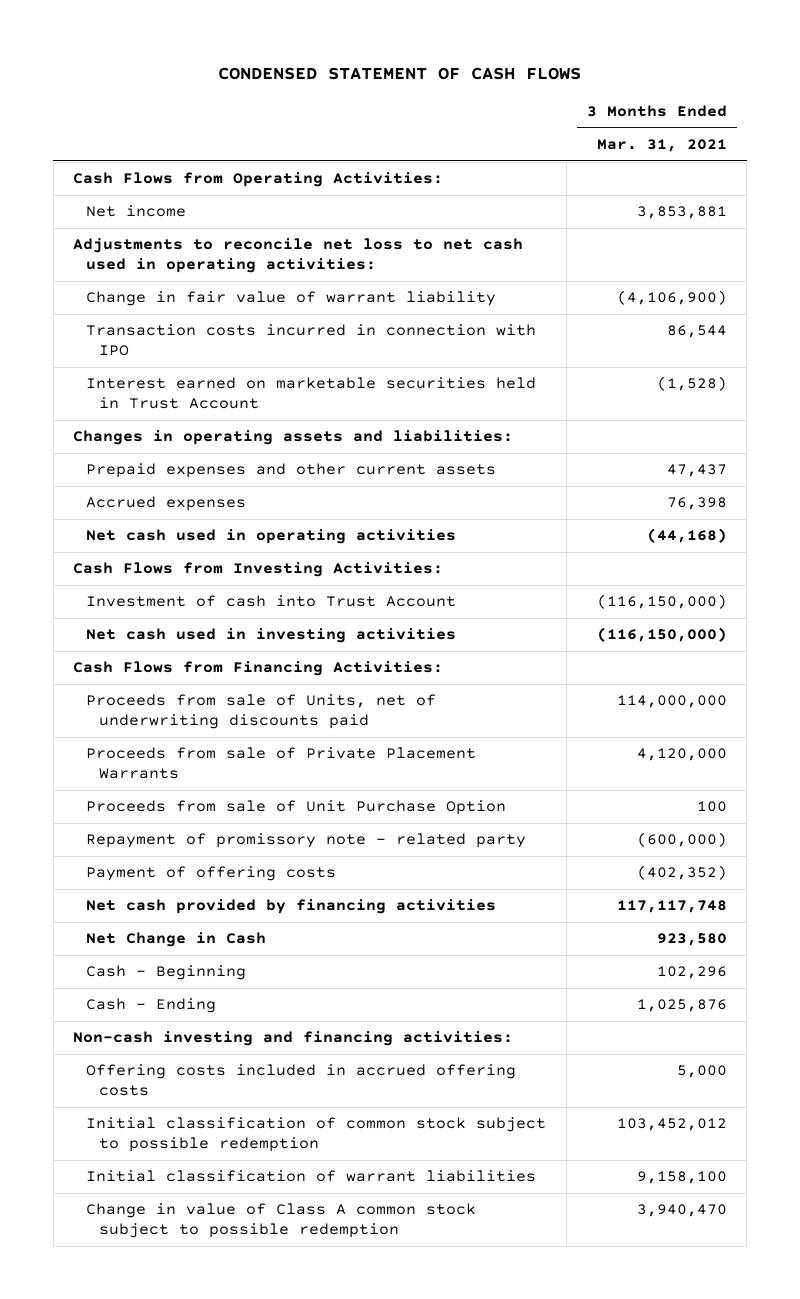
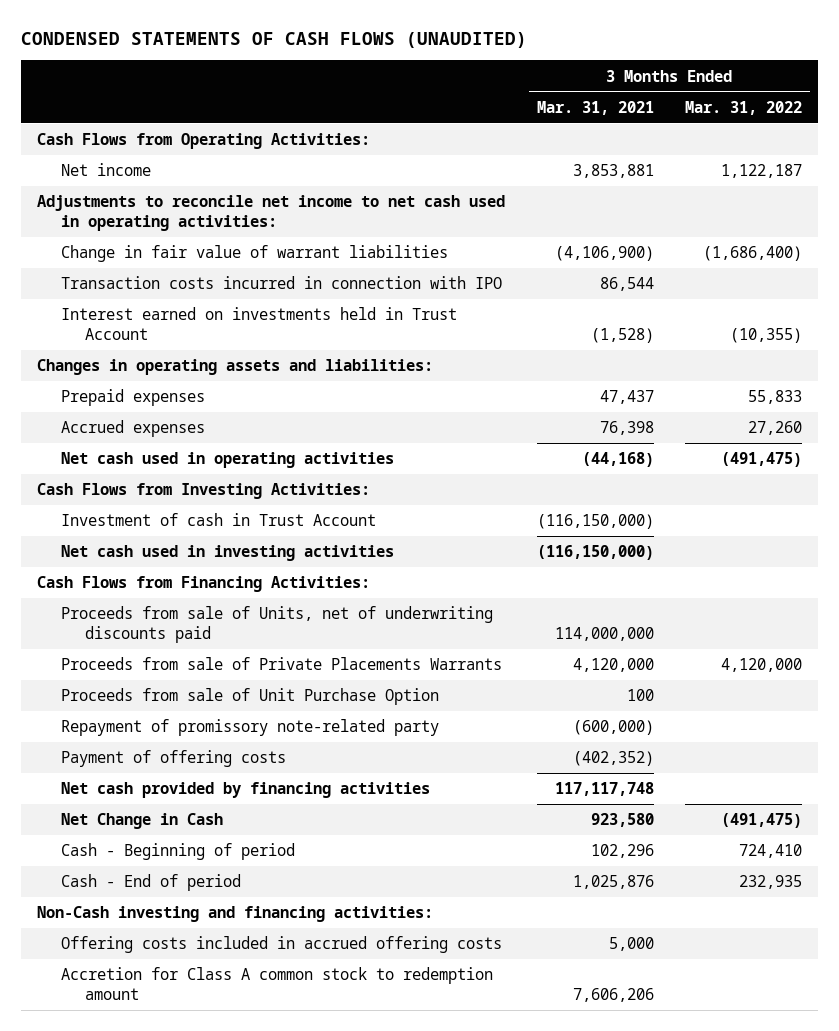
- CONDENSED STATEMENT OF CASH FLOWS
+ CONDENSED STATEMENTS OF CASH FLOWS (UNAUDITED)
- | 3 Months Ended Mar. 31, 2021
+ | 3 Months Ended Mar. 31, 2021 | 3 Months Ended Mar. 31, 2022
- Adjustments to reconcile net loss to net cash used in operating activities:
- Change in fair value of warrant liability | (4,106,900)
+ Adjustments to reconcile net income to net cash used in operating activities:
+ Change in fair value of warrant liabilities | (4,106,900) | (1,686,400)
- Interest earned on marketable securities held in Trust Account | (1,528)
+ Interest earned on investments held in Trust Account | (1,528) | (10,355)
- Prepaid expenses and other current assets | 47,437
+ Prepaid expenses | 47,437 | 55,833
- Investment of cash into Trust Account | (116,150,000)
+ Investment of cash in Trust Account | (116,150,000) |
- Proceeds from sale of Private Placement Warrants | 4,120,000
+ Proceeds from sale of Private Placements Warrants | 4,120,000 | 4,120,000
- Repayment of promissory note - related party | (600,000)
+ Repayment of promissory note-related party | (600,000) |
- Cash - Beginning | 102,296
- Cash - Ending | 1,025,876
- Non-cash investing and financing activities:
+ Cash - Beginning of period | 102,296 | 724,410
+ Cash - End of period | 1,025,876 | 232,935
+ Non-Cash investing and financing activities:
- Initial classification of common stock subject to possible redemption | 103,452,012
- Initial classification of warrant liabilities | 9,158,100
- Change in value of Class A common stock subject to possible redemption | 3,940,470
+ Accretion for Class A common stock to redemption amount | 7,606,206 |

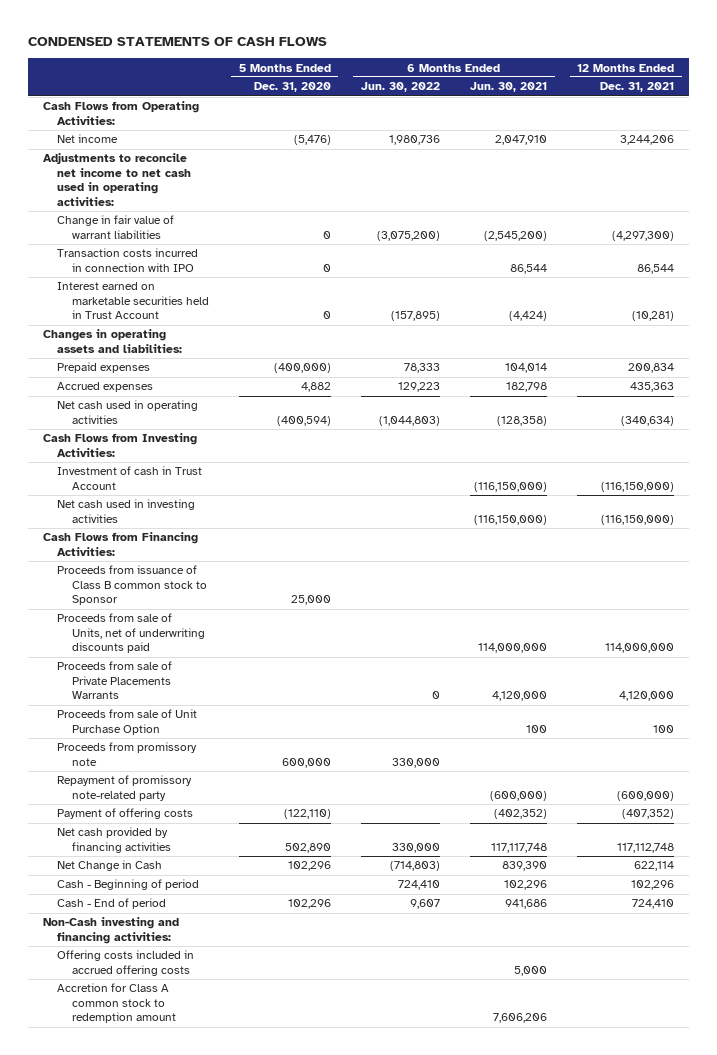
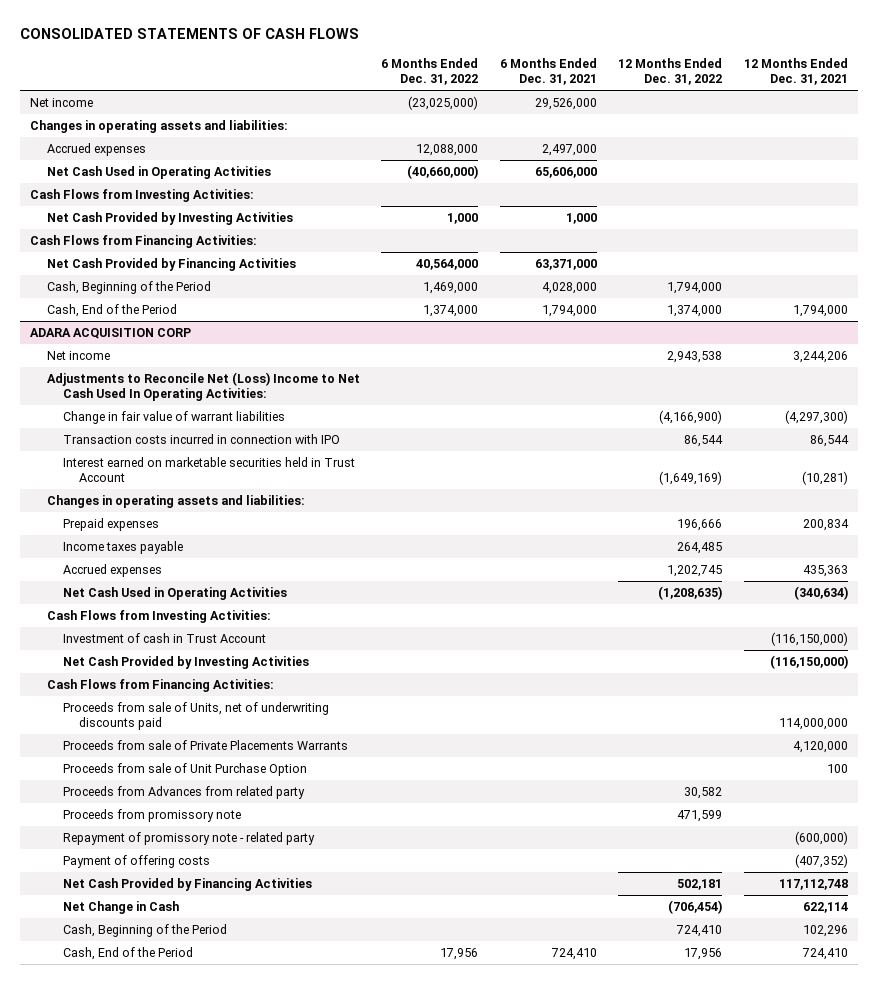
- CONDENSED STATEMENTS OF CASH FLOWS
+ CONSOLIDATED STATEMENTS OF CASH FLOWS
- | 5 Months Ended Dec. 31, 2020 | 6 Months Ended Jun. 30, 2022 | 6 Months Ended Jun. 30, 2021 | 12 Months Ended Dec. 31, 2021
+ | 6 Months Ended Dec. 31, 2022 | 6 Months Ended Dec. 31, 2021 | 12 Months Ended Dec. 31, 2022 | 12 Months Ended Dec. 31, 2021
- Cash Flows from Operating Activities:
+ Net income | (23,025,000) | 29,526,000 | |
+ Changes in operating assets and liabilities:
+ Accrued expenses | 12,088,000 | 2,497,000 | |
+ Net Cash Used in Operating Activities | (40,660,000) | 65,606,000 | |
+ Cash Flows from Investing Activities:
+ Net Cash Provided by Investing Activities | 1,000 | 1,000 | |
+ Cash Flows from Financing Activities:
+ Net Cash Provided by Financing Activities | 40,564,000 | 63,371,000 | |
+ Cash, Beginning of the Period | 1,469,000 | 4,028,000 | 1,794,000 |
+ Cash, End of the Period | 1,374,000 | 1,794,000 | 1,374,000 | 1,794,000
+ ADARA ACQUISITION CORP
- Adjustments to reconcile net income to net cash used in operating activities:
+ Adjustments to Reconcile Net (Loss) Income to Net Cash Used In Operating Activities:
+ Income taxes payable | | | 264,485 |
- Net cash used in operating activities | (400,594) | (1,044,803) | (128,358) | (340,634)
+ Net Cash Used in Operating Activities | | | (1,208,635) | (340,634)
- Net cash used in investing activities | | | (116,150,000) | (116,150,000)
+ Net Cash Provided by Investing Activities | | | | (116,150,000)
- Proceeds from issuance of Class B common stock to Sponsor | 25,000 | | |
+ Proceeds from Advances from related party | | | 30,582 |
- Repayment of promissory note-related party | | | (600,000) | (600,000)
+ Repayment of promissory note - related party | | | | (600,000)
- Net cash provided by financing activities | 502,890 | 330,000 | 117,117,748 | 117,112,748
+ Net Cash Provided by Financing Activities | | | 502,181 | 117,112,748
- Cash - Beginning of period | | 724,410 | 102,296 | 102,296
- Cash - End of period | 102,296 | 9,607 | 941,686 | 724,410
- Non-Cash investing and financing activities:
- Offering costs included in accrued offering costs | | | 5,000 |
- Accretion for Class A common stock to redemption amount | | | 7,606,206 |
+ Cash, Beginning of the Period | | | 724,410 | 102,296
+ Cash, End of the Period | 17,956 | 724,410 | 17,956 | 724,410

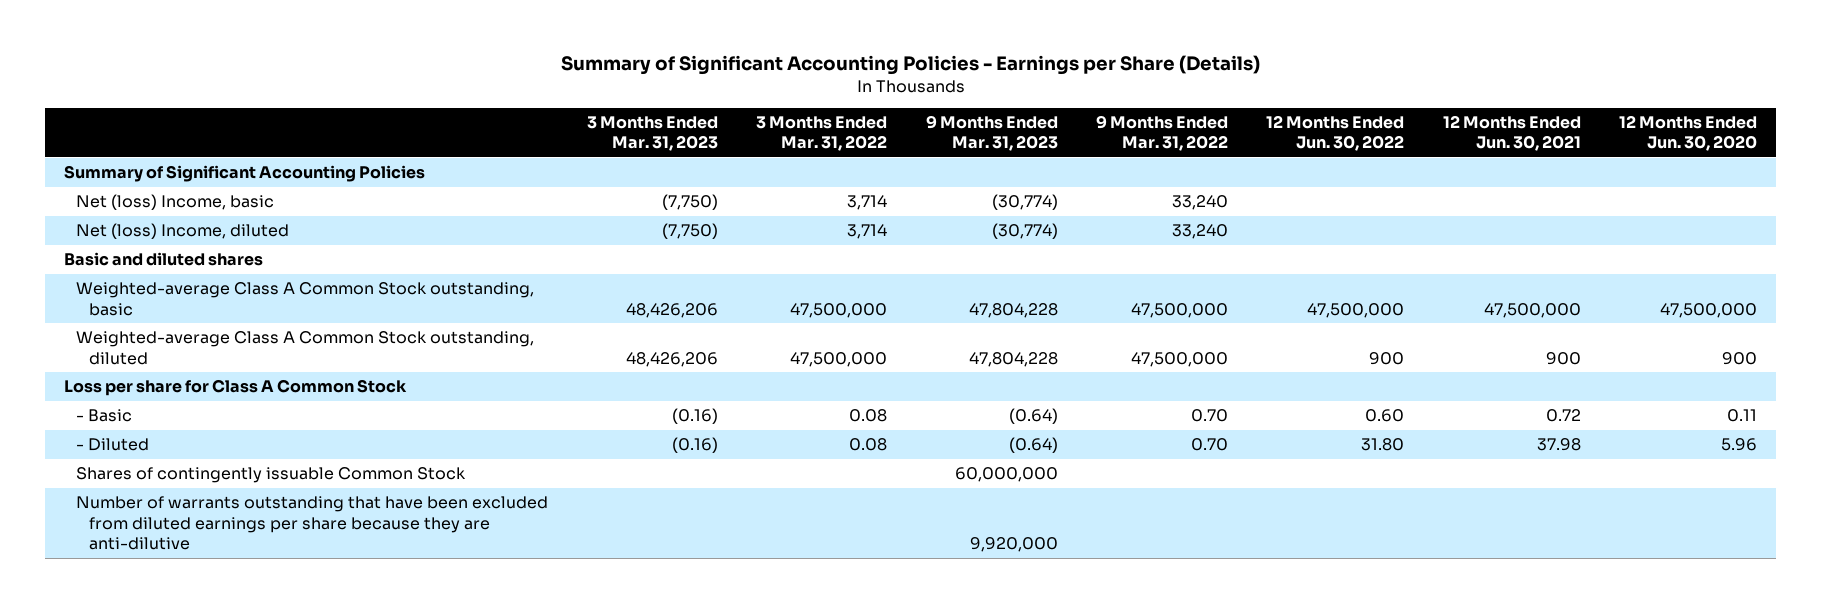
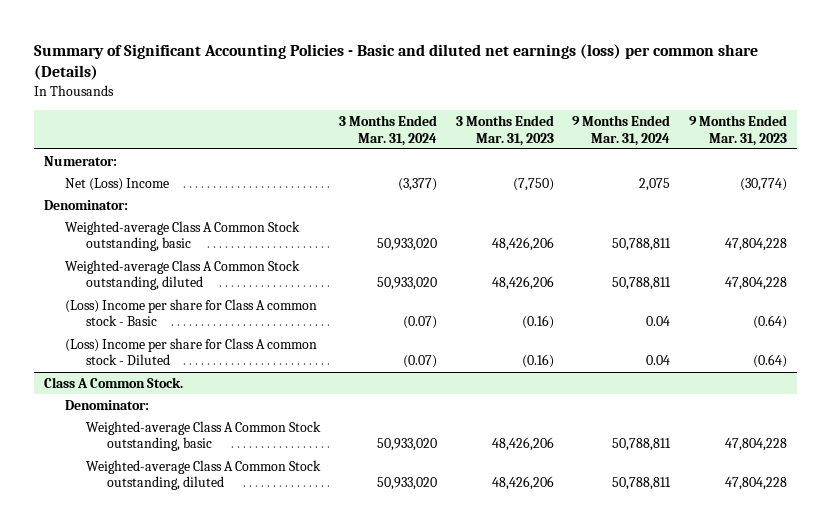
- Summary of Significant Accounting Policies - Earnings per Share (Details)
+ Summary of Significant Accounting Policies - Basic and diluted net earnings (loss) per common share (Details)
- | 3 Months Ended Mar. 31, 2023 | 3 Months Ended Mar. 31, 2022 | 9 Months Ended Mar. 31, 2023 | 9 Months Ended Mar. 31, 2022 | 12 Months Ended Jun. 30, 2022 | 12 Months Ended Jun. 30, 2021 | 12 Months Ended Jun. 30, 2020
+ | 3 Months Ended Mar. 31, 2024 | 3 Months Ended Mar. 31, 2023 | 9 Months Ended Mar. 31, 2024 | 9 Months Ended Mar. 31, 2023
- Summary of Significant Accounting Policies
- Net (loss) Income, basic | (7,750) | 3,714 | (30,774) | 33,240 | | |
- Net (loss) Income, diluted | (7,750) | 3,714 | (30,774) | 33,240 | | |
- Basic and diluted shares
+ Numerator:
+ Net (Loss) Income | (3,377) | (7,750) | 2,075 | (30,774)
+ Denominator:
- Loss per share for Class A Common Stock
- - Basic | (0.16) | 0.08 | (0.64) | 0.70 | 0.60 | 0.72 | 0.11
- - Diluted | (0.16) | 0.08 | (0.64) | 0.70 | 31.80 | 37.98 | 5.96
- Shares of contingently issuable Common Stock | | | 60,000,000 | | | |
- Number of warrants outstanding that have been excluded from diluted earnings per share because they are anti-dilutive | | | 9,920,000 | | | |
+ (Loss) Income per share for Class A common stock - Basic | (0.07) | (0.16) | 0.04 | (0.64)
+ (Loss) Income per share for Class A common stock - Diluted | (0.07) | (0.16) | 0.04 | (0.64)
+ Class A Common Stock.
+ Denominator:
+ Weighted-average Class A Common Stock outstanding, basic | 50,933,020 | 48,426,206 | 50,788,811 | 47,804,228
+ Weighted-average Class A Common Stock outstanding, diluted | 50,933,020 | 48,426,206 | 50,788,811 | 47,804,228

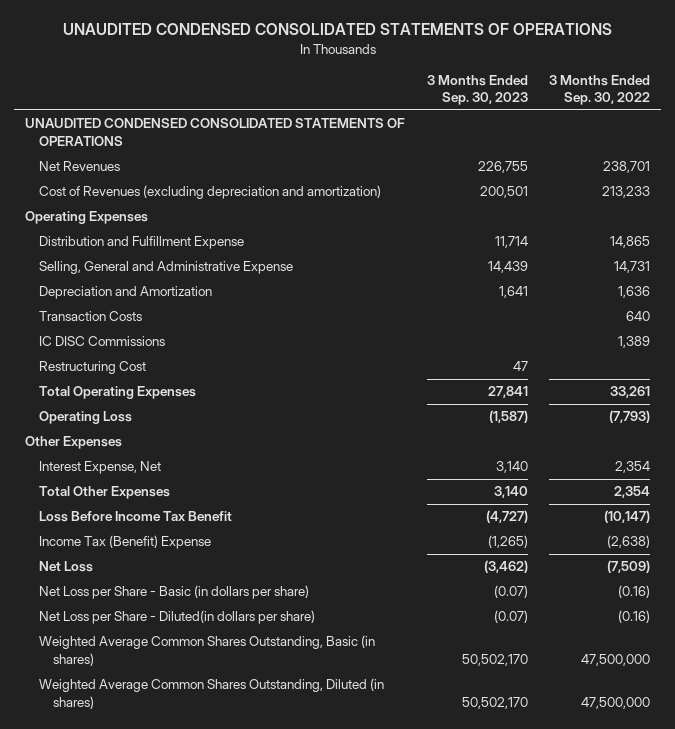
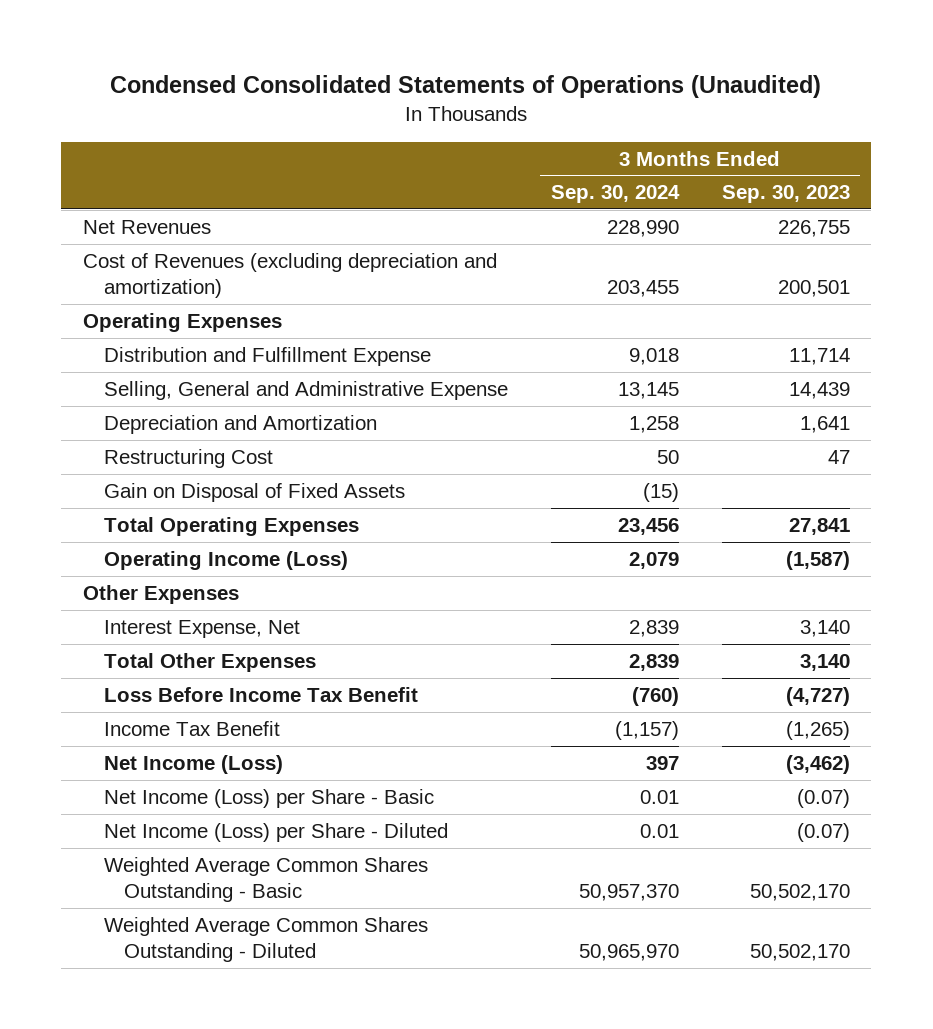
- UNAUDITED CONDENSED CONSOLIDATED STATEMENTS OF OPERATIONS
+ Condensed Consolidated Statements of Operations (Unaudited)
- | 3 Months Ended Sep. 30, 2023 | 3 Months Ended Sep. 30, 2022
+ | 3 Months Ended Sep. 30, 2024 | 3 Months Ended Sep. 30, 2023
- UNAUDITED CONDENSED CONSOLIDATED STATEMENTS OF OPERATIONS
- Transaction Costs | | 640
- IC DISC Commissions | | 1,389
+ Gain on Disposal of Fixed Assets | (15) |
- Operating Loss | (1,587) | (7,793)
+ Operating Income (Loss) | 2,079 | (1,587)
- Income Tax (Benefit) Expense | (1,265) | (2,638)
- Net Loss | (3,462) | (7,509)
- Net Loss per Share - Basic (in dollars per share) | (0.07) | (0.16)
- Net Loss per Share - Diluted(in dollars per share) | (0.07) | (0.16)
- Weighted Average Common Shares Outstanding, Basic (in shares) | 50,502,170 | 47,500,000
- Weighted Average Common Shares Outstanding, Diluted (in shares) | 50,502,170 | 47,500,000
+ Income Tax Benefit | (1,157) | (1,265)
+ Net Income (Loss) | 397 | (3,462)
+ Net Income (Loss) per Share - Basic | 0.01 | (0.07)
+ Net Income (Loss) per Share - Diluted | 0.01 | (0.07)
+ Weighted Average Common Shares Outstanding - Basic | 50,957,370 | 50,502,170
+ Weighted Average Common Shares Outstanding - Diluted | 50,965,970 | 50,502,170

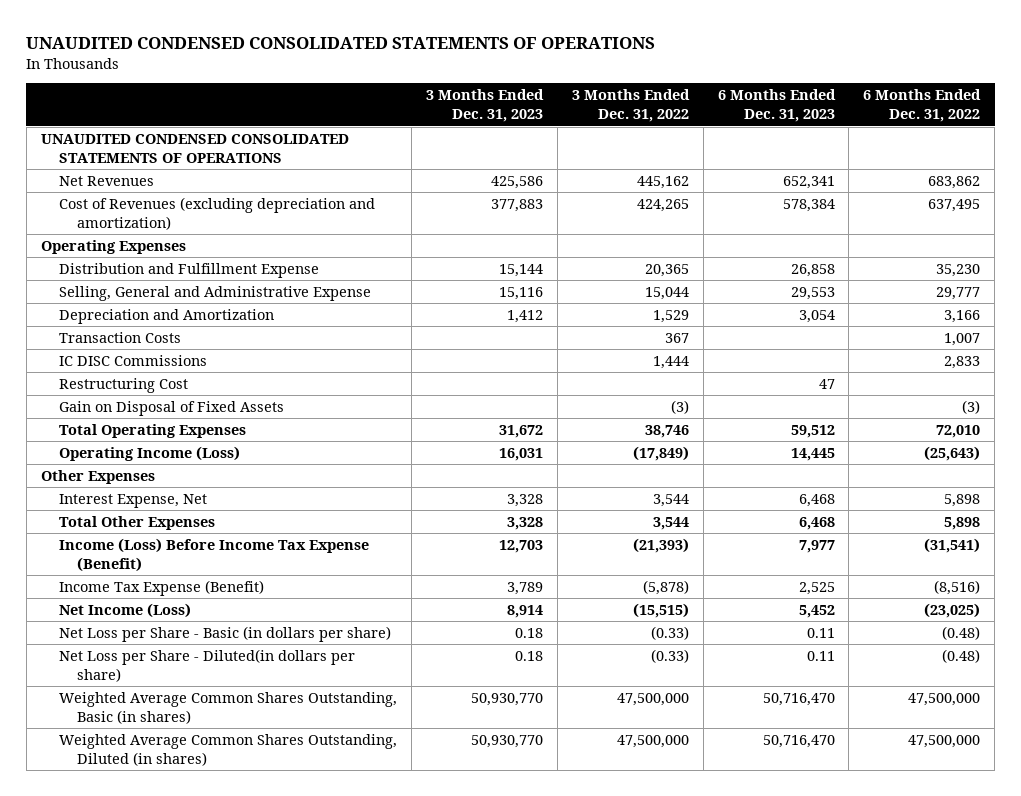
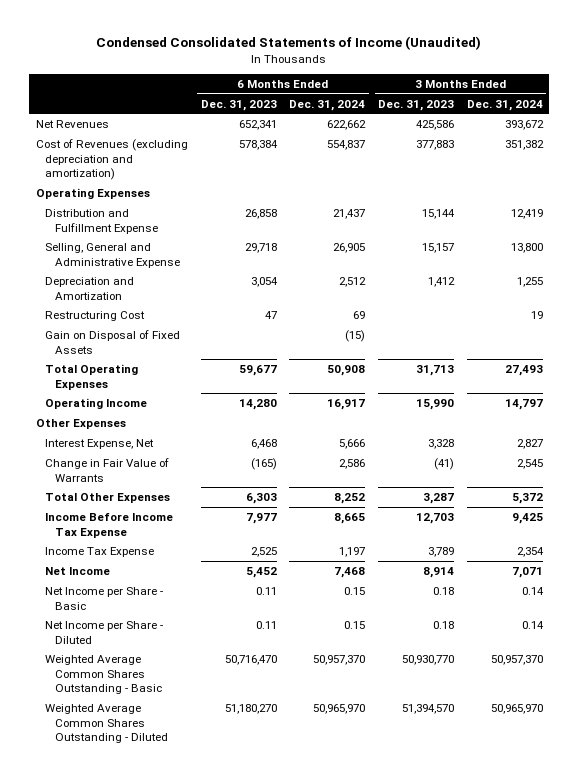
- UNAUDITED CONDENSED CONSOLIDATED STATEMENTS OF OPERATIONS
+ Condensed Consolidated Statements of Income (Unaudited)
- | 3 Months Ended Dec. 31, 2023 | 3 Months Ended Dec. 31, 2022 | 6 Months Ended Dec. 31, 2023 | 6 Months Ended Dec. 31, 2022
+ | 6 Months Ended Dec. 31, 2023 | 6 Months Ended Dec. 31, 2024 | 3 Months Ended Dec. 31, 2023 | 3 Months Ended Dec. 31, 2024
- UNAUDITED CONDENSED CONSOLIDATED STATEMENTS OF OPERATIONS
- Selling, General and Administrative Expense | 15,116 | 15,044 | 29,553 | 29,777
+ Selling, General and Administrative Expense | 29,718 | 26,905 | 15,157 | 13,800
- Transaction Costs | | 367 | | 1,007
- IC DISC Commissions | | 1,444 | | 2,833
- Total Operating Expenses | 31,672 | 38,746 | 59,512 | 72,010
- Operating Income (Loss) | 16,031 | (17,849) | 14,445 | (25,643)
+ Total Operating Expenses | 59,677 | 50,908 | 31,713 | 27,493
+ Operating Income | 14,280 | 16,917 | 15,990 | 14,797
- Total Other Expenses | 3,328 | 3,544 | 6,468 | 5,898
- Income (Loss) Before Income Tax Expense (Benefit) | 12,703 | (21,393) | 7,977 | (31,541)
- Income Tax Expense (Benefit) | 3,789 | (5,878) | 2,525 | (8,516)
- Net Income (Loss) | 8,914 | (15,515) | 5,452 | (23,025)
- Net Loss per Share - Basic (in dollars per share) | 0.18 | (0.33) | 0.11 | (0.48)
- Net Loss per Share - Diluted(in dollars per share) | 0.18 | (0.33) | 0.11 | (0.48)
- Weighted Average Common Shares Outstanding, Basic (in shares) | 50,930,770 | 47,500,000 | 50,716,470 | 47,500,000
- Weighted Average Common Shares Outstanding, Diluted (in shares) | 50,930,770 | 47,500,000 | 50,716,470 | 47,500,000
+ Change in Fair Value of Warrants | (165) | 2,586 | (41) | 2,545
+ Total Other Expenses | 6,303 | 8,252 | 3,287 | 5,372
+ Income Before Income Tax Expense | 7,977 | 8,665 | 12,703 | 9,425
+ Income Tax Expense | 2,525 | 1,197 | 3,789 | 2,354
+ Net Income | 5,452 | 7,468 | 8,914 | 7,071
+ Net Income per Share - Basic | 0.11 | 0.15 | 0.18 | 0.14
+ Net Income per Share - Diluted | 0.11 | 0.15 | 0.18 | 0.14
+ Weighted Average Common Shares Outstanding - Basic | 50,716,470 | 50,957,370 | 50,930,770 | 50,957,370
+ Weighted Average Common Shares Outstanding - Diluted | 51,180,270 | 50,965,970 | 51,394,570 | 50,965,970

